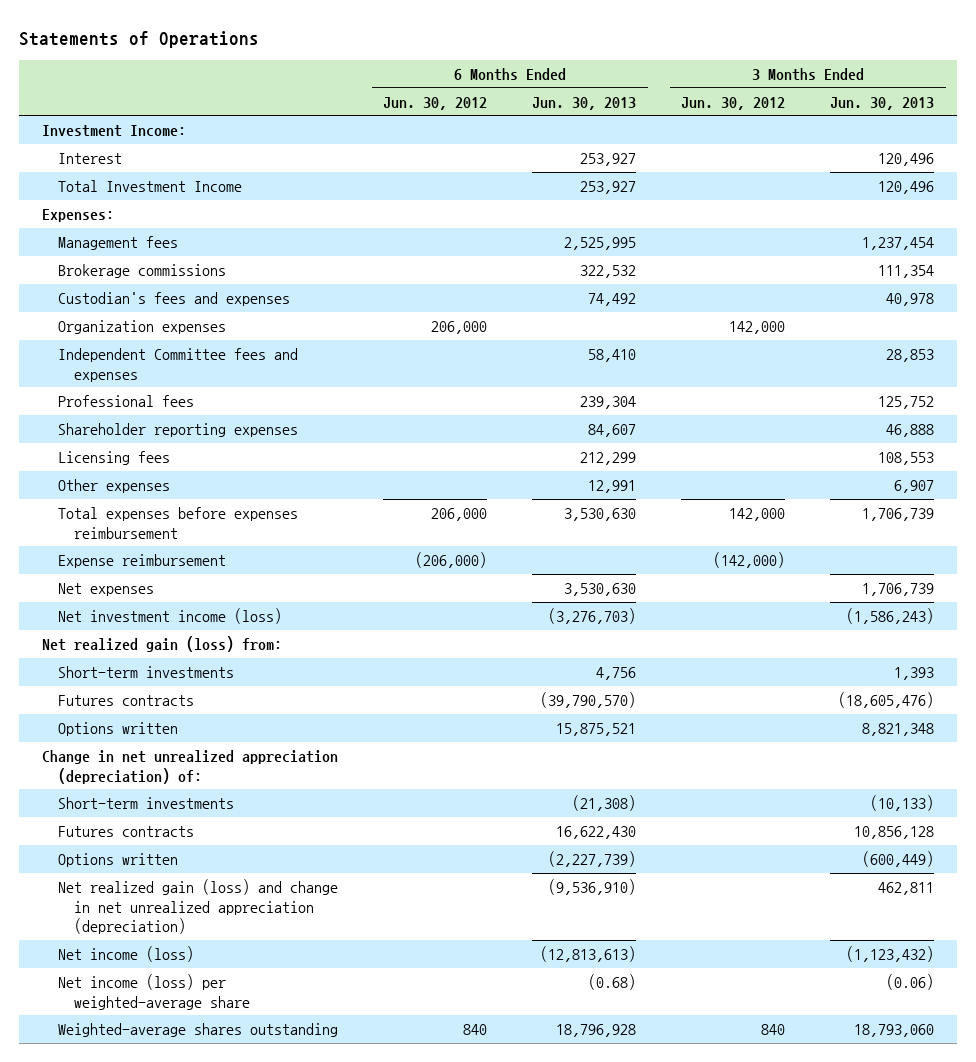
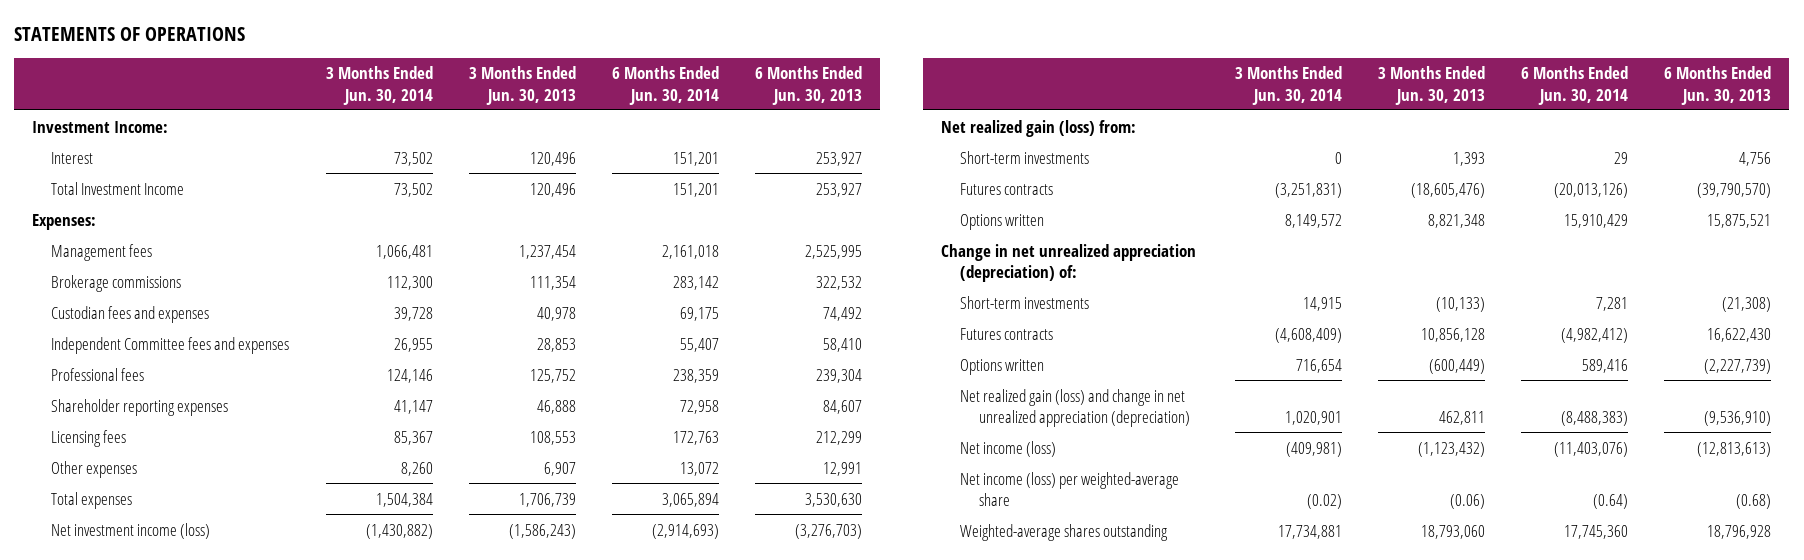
- Statements of Operations
+ STATEMENTS OF OPERATIONS
- | 6 Months Ended Jun. 30, 2012 | 6 Months Ended Jun. 30, 2013 | 3 Months Ended Jun. 30, 2012 | 3 Months Ended Jun. 30, 2013
+ | 3 Months Ended Jun. 30, 2014 | 3 Months Ended Jun. 30, 2013 | 6 Months Ended Jun. 30, 2014 | 6 Months Ended Jun. 30, 2013
- Custodian's fees and expenses | | 74,492 | | 40,978
- Organization expenses | 206,000 | | 142,000 |
+ Custodian fees and expenses | 39,728 | 40,978 | 69,175 | 74,492
- Total expenses before expenses reimbursement | 206,000 | 3,530,630 | 142,000 | 1,706,739
- Expense reimbursement | (206,000) | | (142,000) |
- Net expenses | | 3,530,630 | | 1,706,739
+ Total expenses | 1,504,384 | 1,706,739 | 3,065,894 | 3,530,630

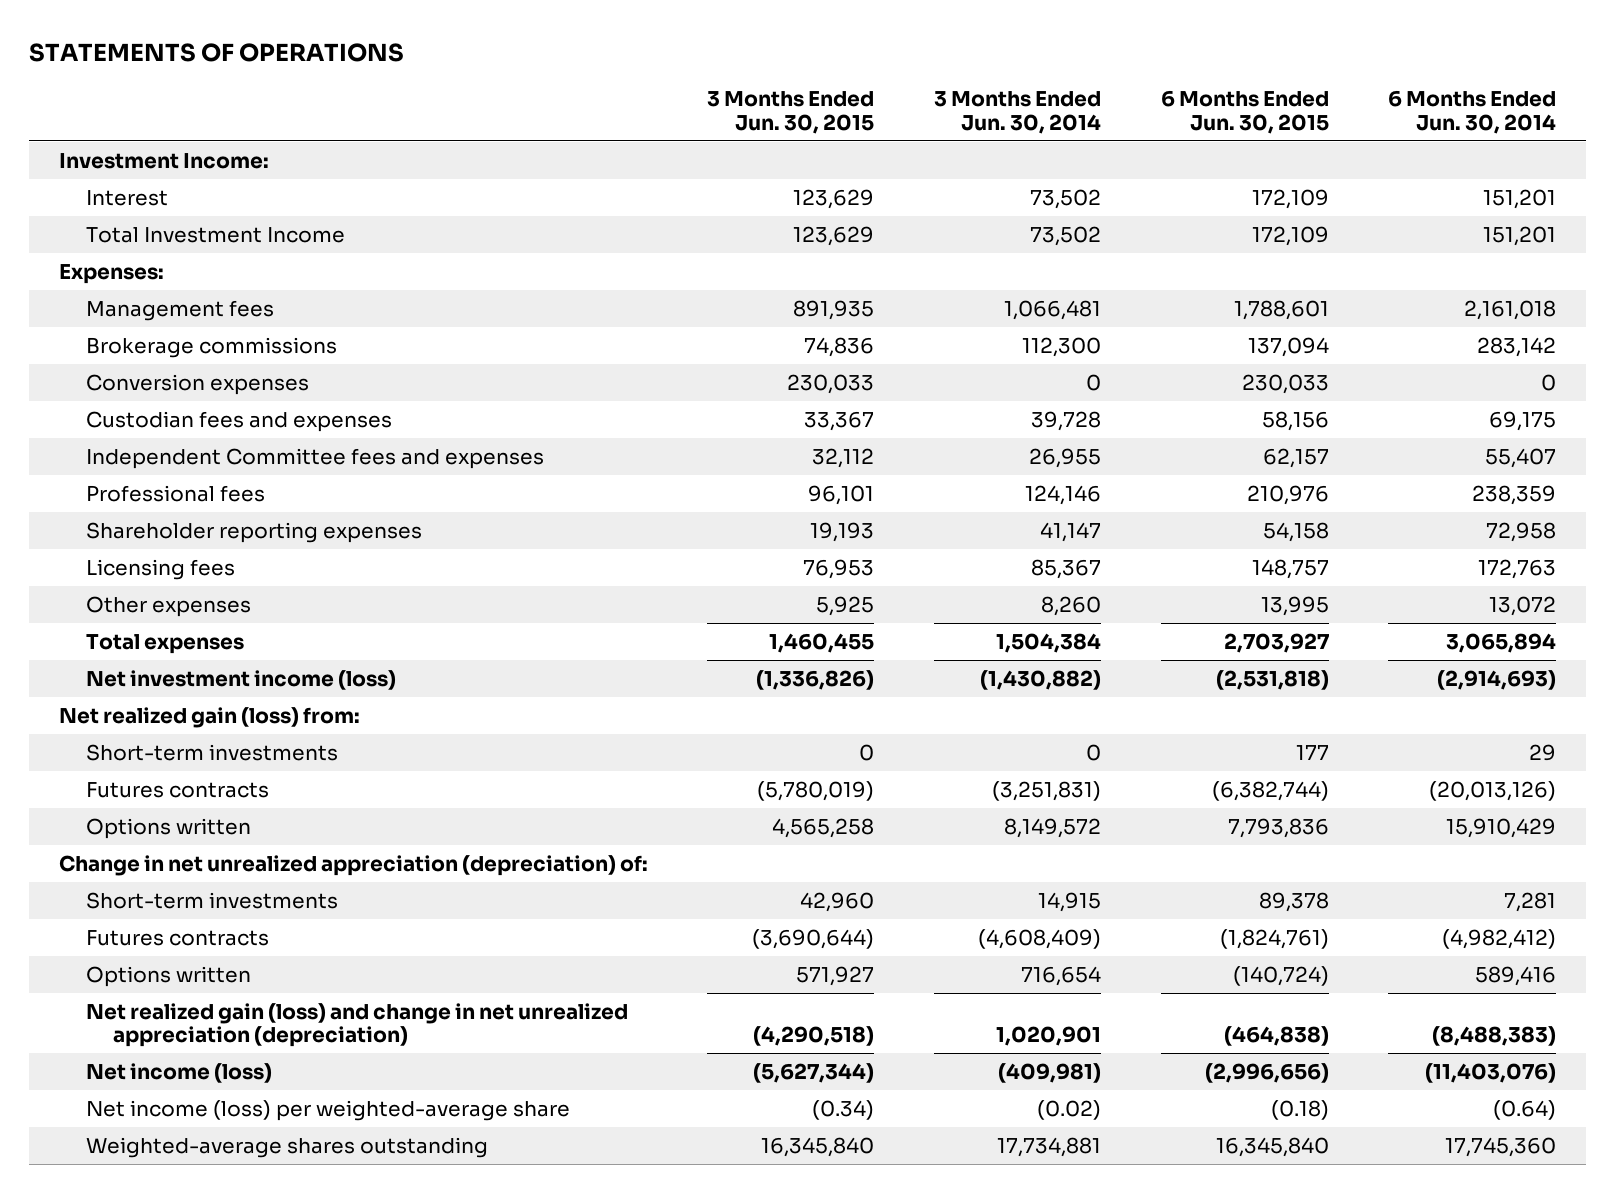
- | 3 Months Ended Jun. 30, 2014 | 3 Months Ended Jun. 30, 2013 | 6 Months Ended Jun. 30, 2014 | 6 Months Ended Jun. 30, 2013
+ | 3 Months Ended Jun. 30, 2015 | 3 Months Ended Jun. 30, 2014 | 6 Months Ended Jun. 30, 2015 | 6 Months Ended Jun. 30, 2014
+ Conversion expenses | 230,033 | 0 | 230,033 | 0

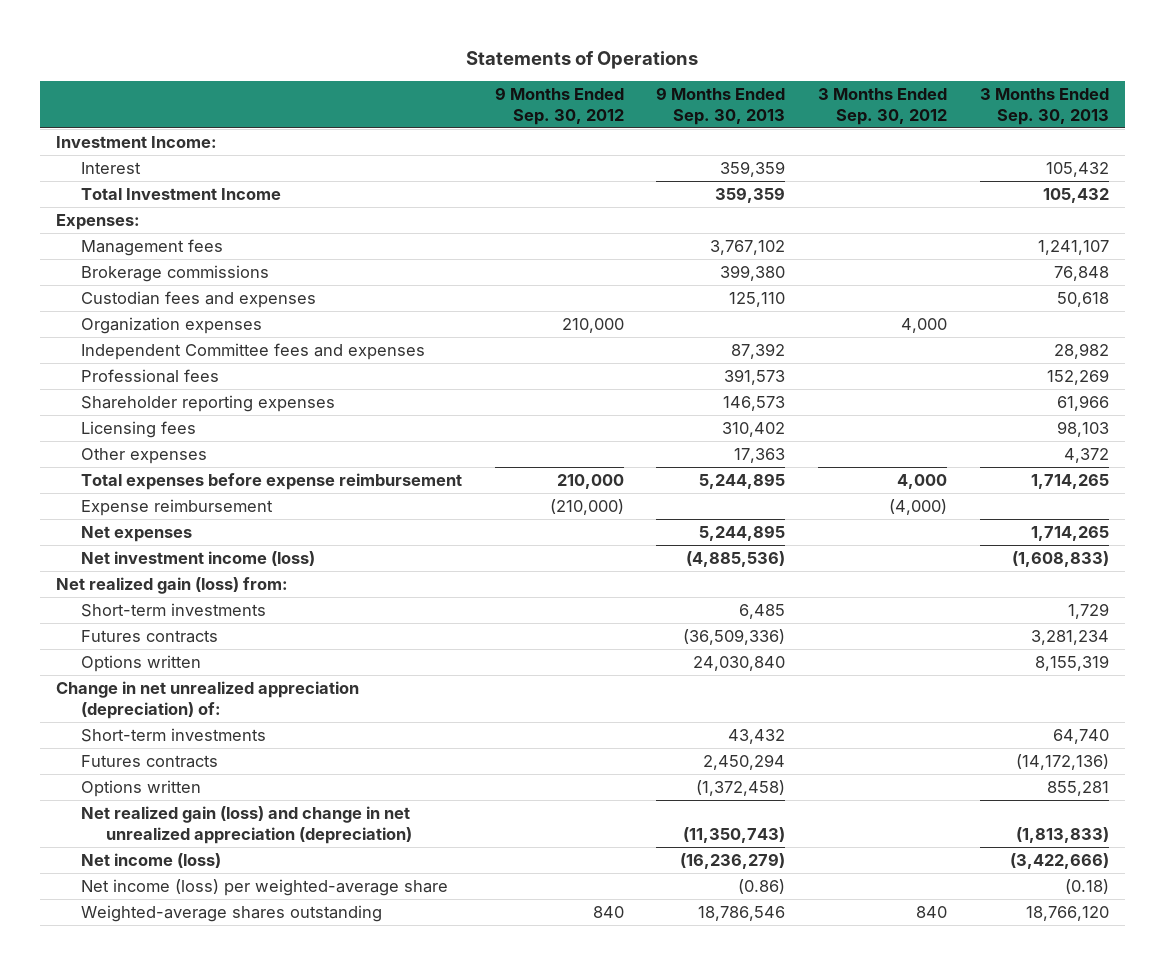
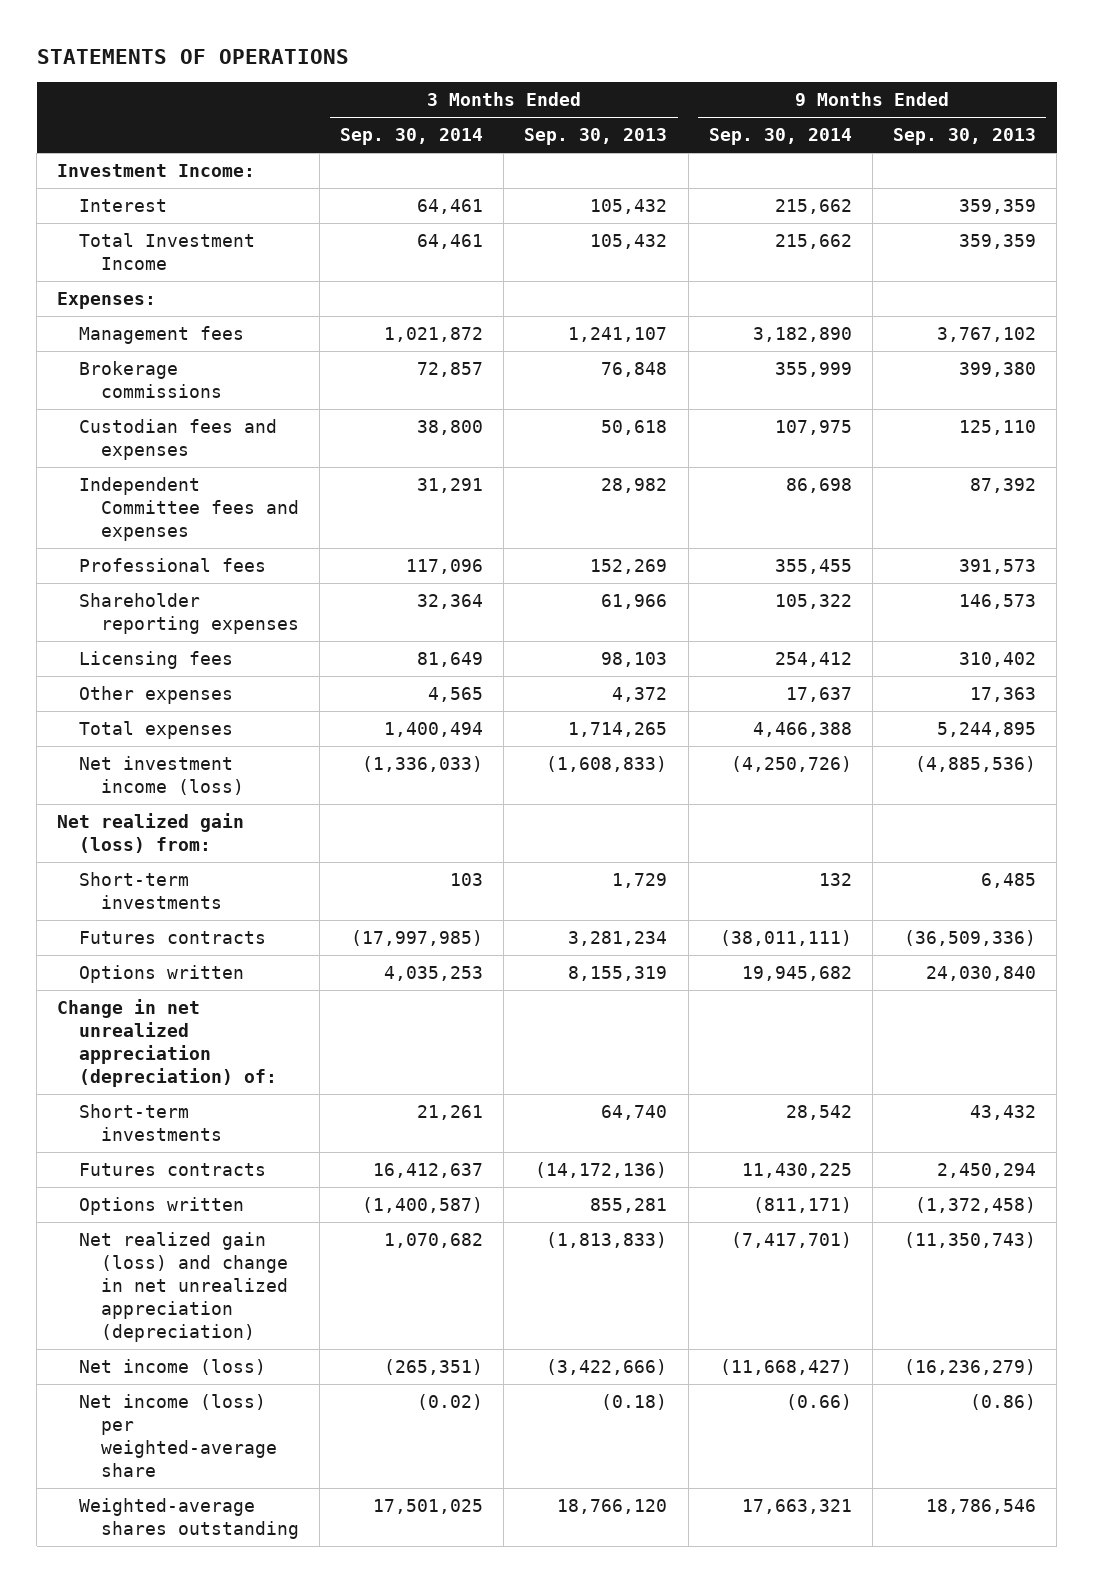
- Statements of Operations
+ STATEMENTS OF OPERATIONS
- | 9 Months Ended Sep. 30, 2012 | 9 Months Ended Sep. 30, 2013 | 3 Months Ended Sep. 30, 2012 | 3 Months Ended Sep. 30, 2013
+ | 3 Months Ended Sep. 30, 2014 | 3 Months Ended Sep. 30, 2013 | 9 Months Ended Sep. 30, 2014 | 9 Months Ended Sep. 30, 2013
- Organization expenses | 210,000 | | 4,000 |
- Total expenses before expense reimbursement | 210,000 | 5,244,895 | 4,000 | 1,714,265
- Expense reimbursement | (210,000) | | (4,000) |
- Net expenses | | 5,244,895 | | 1,714,265
+ Total expenses | 1,400,494 | 1,714,265 | 4,466,388 | 5,244,895

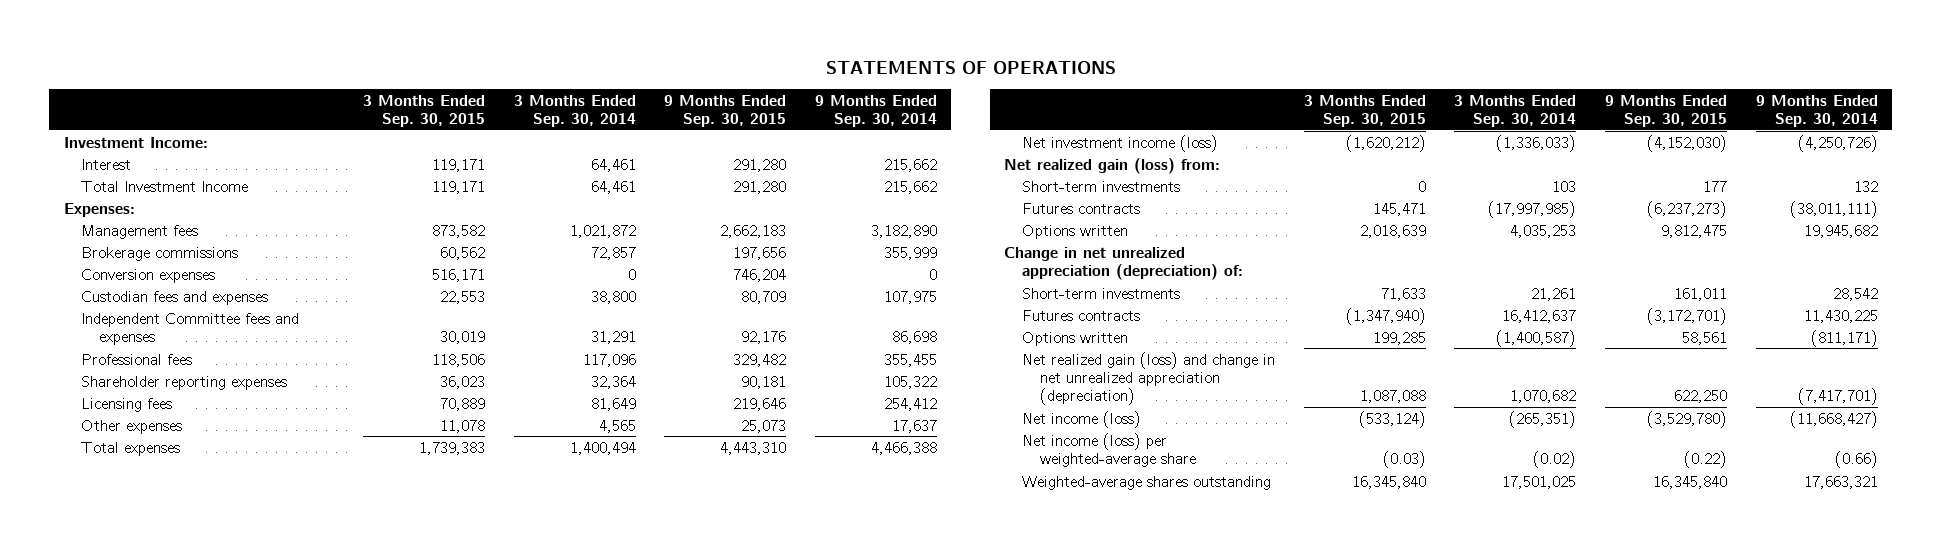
- | 3 Months Ended Sep. 30, 2014 | 3 Months Ended Sep. 30, 2013 | 9 Months Ended Sep. 30, 2014 | 9 Months Ended Sep. 30, 2013
+ | 3 Months Ended Sep. 30, 2015 | 3 Months Ended Sep. 30, 2014 | 9 Months Ended Sep. 30, 2015 | 9 Months Ended Sep. 30, 2014
+ Conversion expenses | 516,171 | 0 | 746,204 | 0

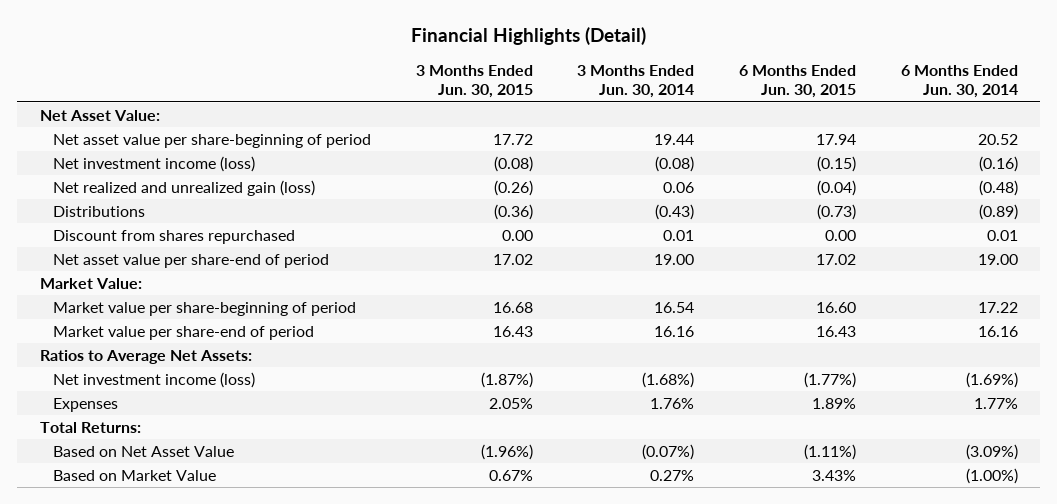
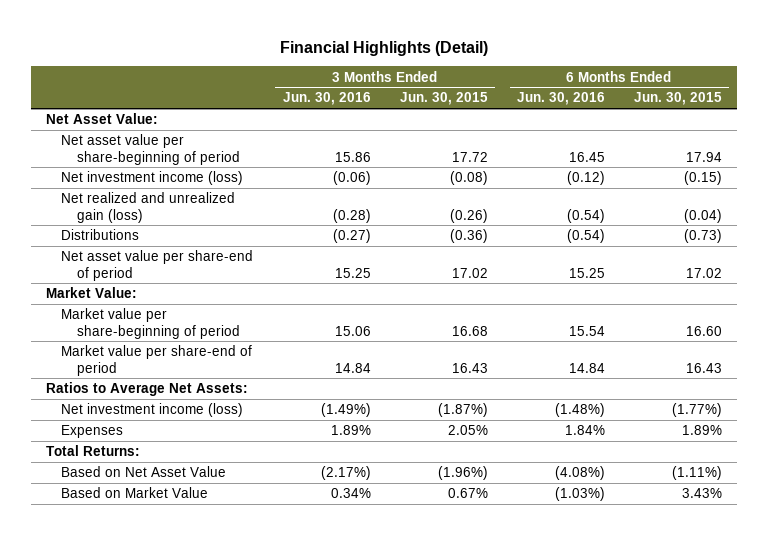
- | 3 Months Ended Jun. 30, 2015 | 3 Months Ended Jun. 30, 2014 | 6 Months Ended Jun. 30, 2015 | 6 Months Ended Jun. 30, 2014
+ | 3 Months Ended Jun. 30, 2016 | 3 Months Ended Jun. 30, 2015 | 6 Months Ended Jun. 30, 2016 | 6 Months Ended Jun. 30, 2015
- Discount from shares repurchased | 0.00 | 0.01 | 0.00 | 0.01

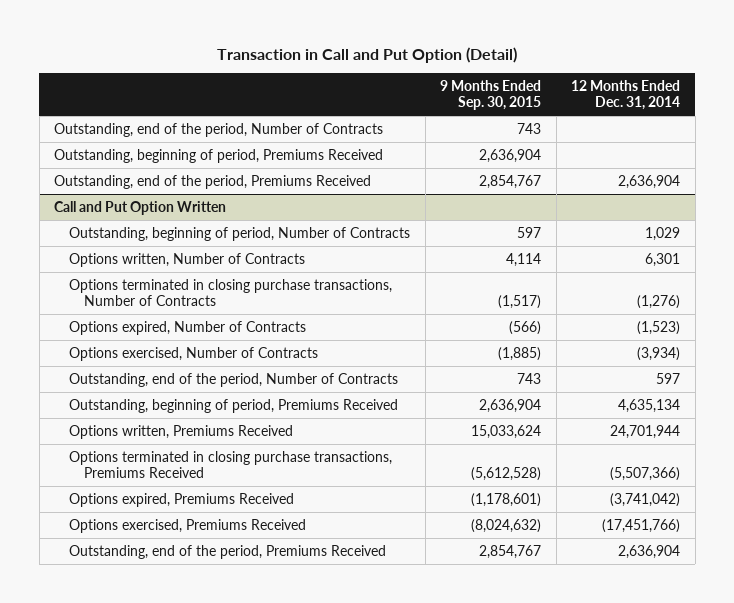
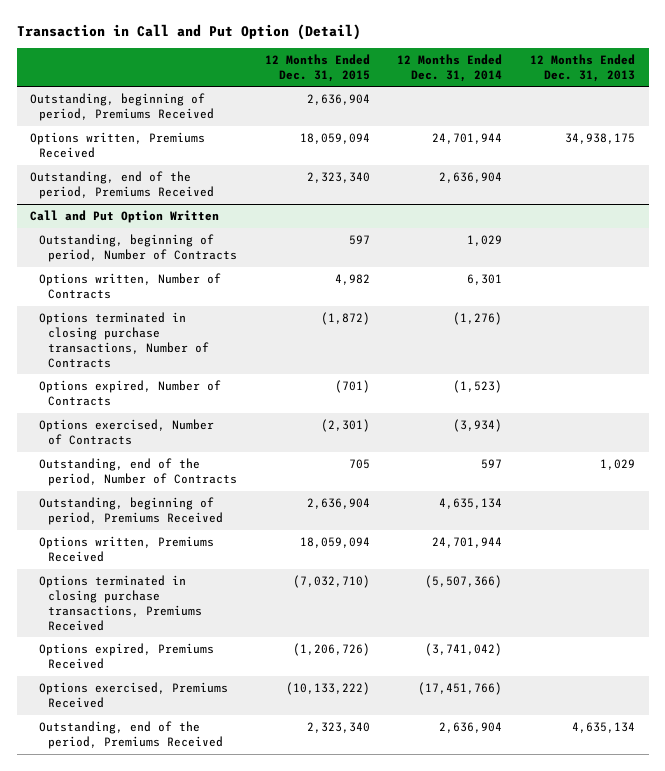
- | 9 Months Ended Sep. 30, 2015 | 12 Months Ended Dec. 31, 2014
+ | 12 Months Ended Dec. 31, 2015 | 12 Months Ended Dec. 31, 2014 | 12 Months Ended Dec. 31, 2013
- Outstanding, end of the period, Number of Contracts | 743 |
+ Options written, Premiums Received | 18,059,094 | 24,701,944 | 34,938,175

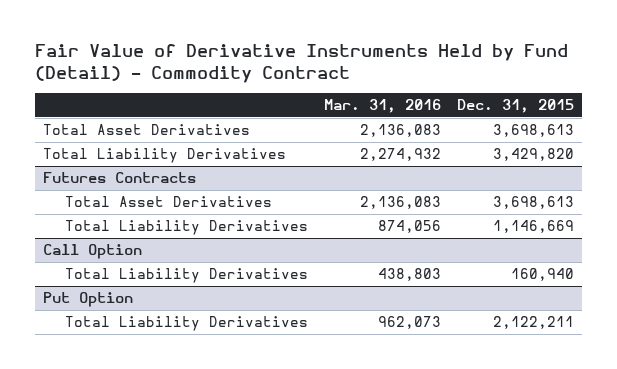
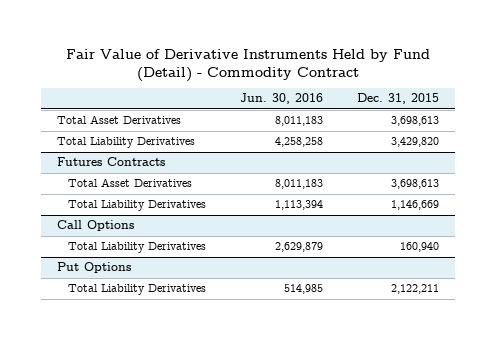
- | Mar. 31, 2016 | Dec. 31, 2015
+ | Jun. 30, 2016 | Dec. 31, 2015
- Call Option
+ Call Options
- Put Option
+ Put Options

